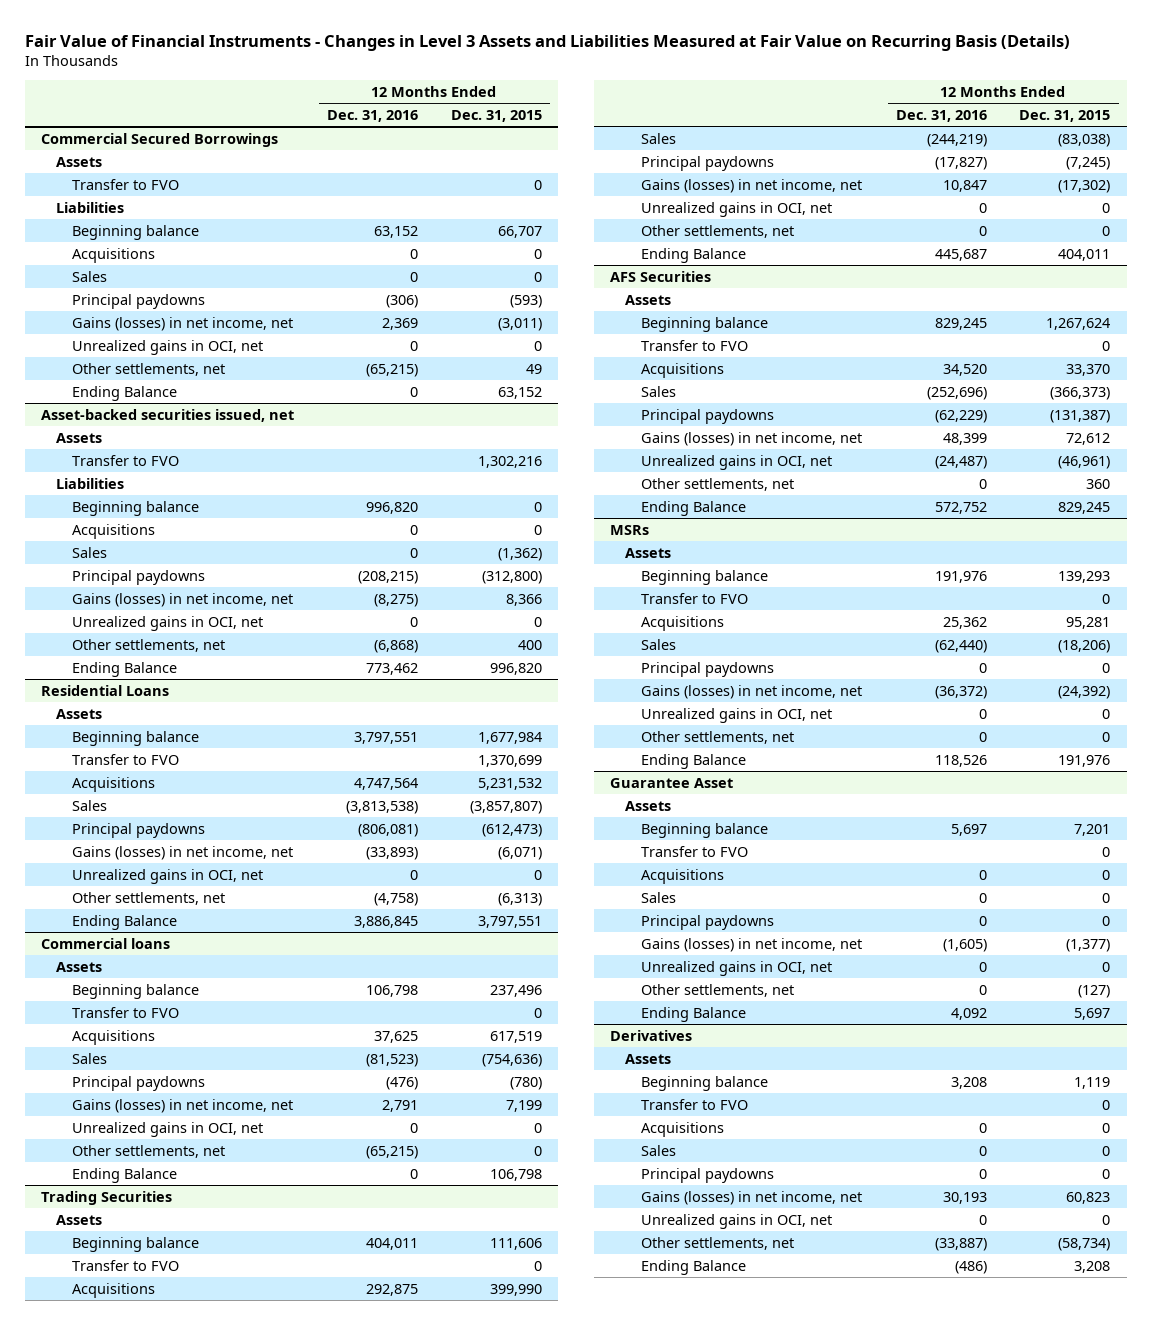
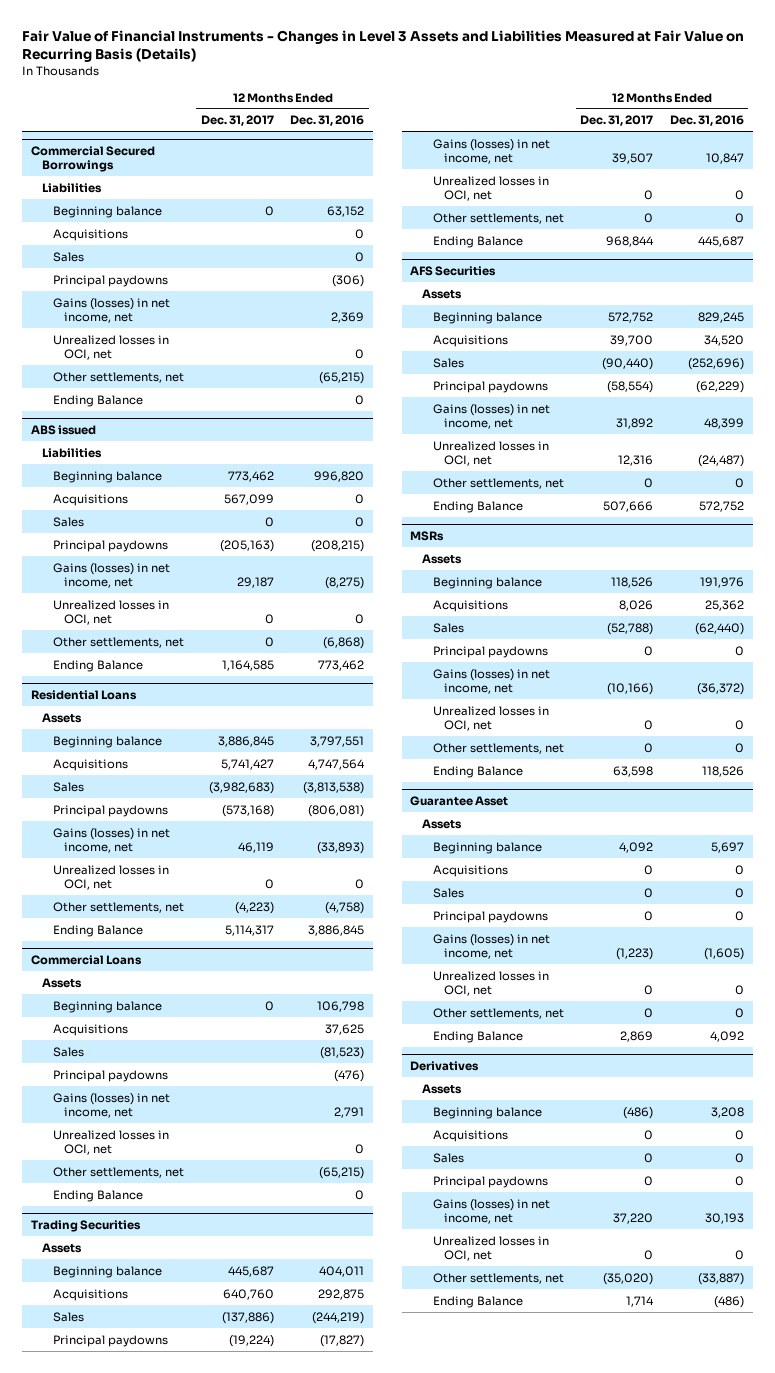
- | 12 Months Ended Dec. 31, 2016 | 12 Months Ended Dec. 31, 2015
+ | 12 Months Ended Dec. 31, 2017 | 12 Months Ended Dec. 31, 2016
@ Commercial Secured Borrowings
- Assets
- Transfer to FVO | | 0
- Unrealized gains in OCI, net | 0 | 0
+ Unrealized losses in OCI, net | | 0
- Asset-backed securities issued, net
- Assets
- Transfer to FVO | | 1,302,216
+ ABS issued
- Unrealized gains in OCI, net | 0 | 0
+ Unrealized losses in OCI, net | 0 | 0
@ Residential Loans
- Transfer to FVO | | 1,370,699
- Unrealized gains in OCI, net | 0 | 0
+ Unrealized losses in OCI, net | 0 | 0
- Commercial loans
+ Commercial Loans
- Transfer to FVO | | 0
- Unrealized gains in OCI, net | 0 | 0
+ Unrealized losses in OCI, net | | 0
@ Trading Securities
- Transfer to FVO | | 0
- Unrealized gains in OCI, net | 0 | 0
+ Unrealized losses in OCI, net | 0 | 0
@ AFS Securities
- Transfer to FVO | | 0
- Unrealized gains in OCI, net | (24,487) | (46,961)
+ Unrealized losses in OCI, net | 12,316 | (24,487)
@ MSRs
- Transfer to FVO | | 0
- Unrealized gains in OCI, net | 0 | 0
+ Unrealized losses in OCI, net | 0 | 0
@ Guarantee Asset
- Transfer to FVO | | 0
- Unrealized gains in OCI, net | 0 | 0
+ Unrealized losses in OCI, net | 0 | 0
@ Derivatives
- Transfer to FVO | | 0
- Unrealized gains in OCI, net | 0 | 0
+ Unrealized losses in OCI, net | 0 | 0

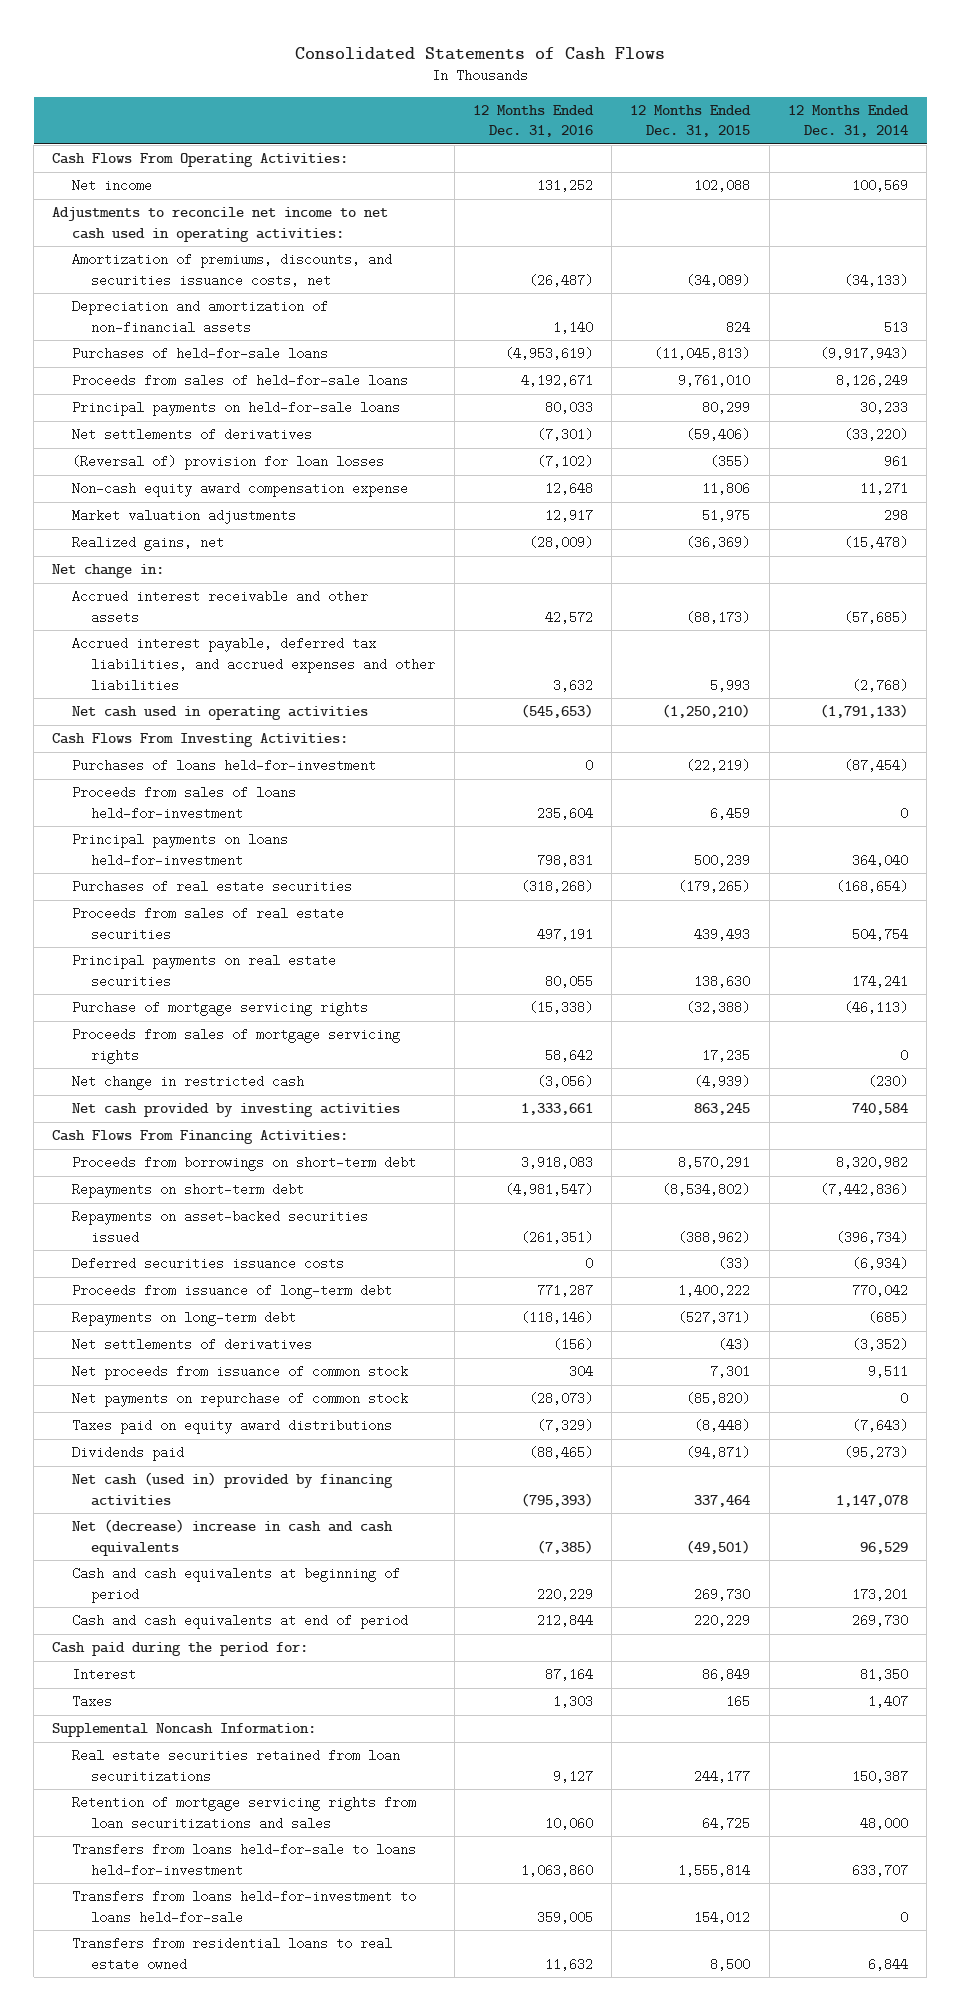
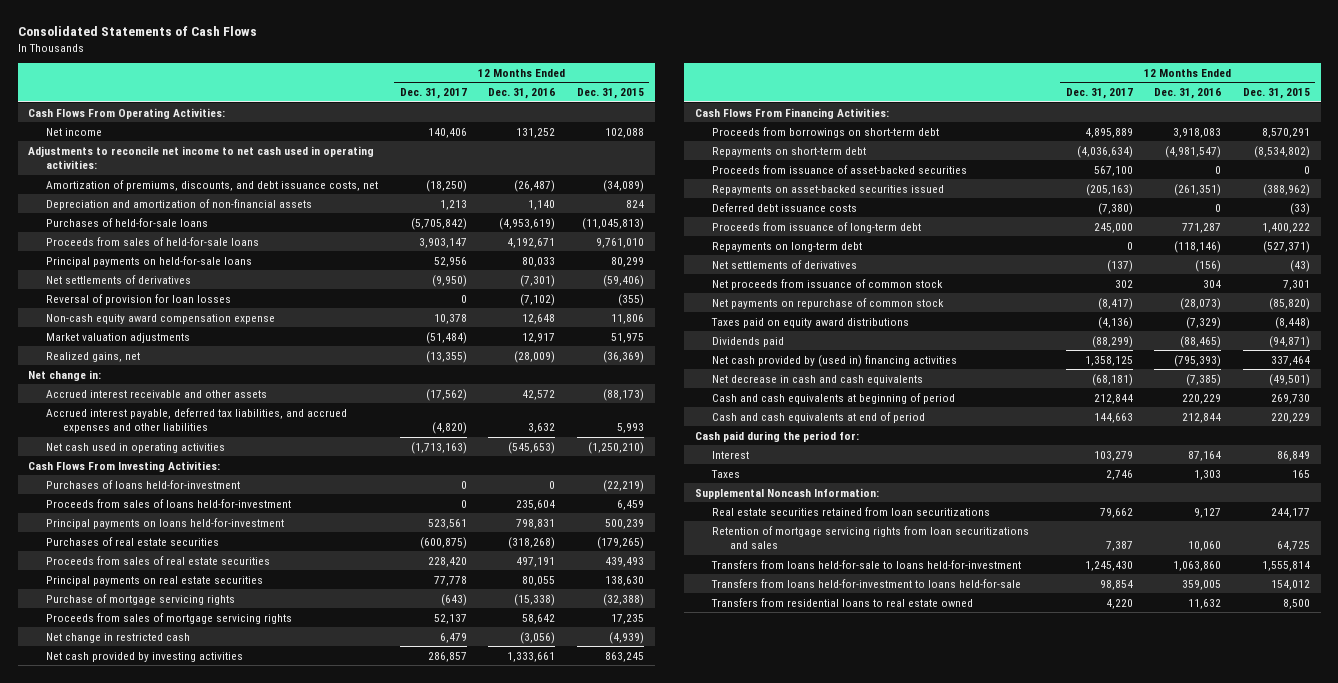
- | 12 Months Ended Dec. 31, 2016 | 12 Months Ended Dec. 31, 2015 | 12 Months Ended Dec. 31, 2014
+ | 12 Months Ended Dec. 31, 2017 | 12 Months Ended Dec. 31, 2016 | 12 Months Ended Dec. 31, 2015
- Amortization of premiums, discounts, and securities issuance costs, net | (26,487) | (34,089) | (34,133)
+ Amortization of premiums, discounts, and debt issuance costs, net | (18,250) | (26,487) | (34,089)
- (Reversal of) provision for loan losses | (7,102) | (355) | 961
+ Reversal of provision for loan losses | 0 | (7,102) | (355)
+ Proceeds from issuance of asset-backed securities | 567,100 | 0 | 0
- Deferred securities issuance costs | 0 | (33) | (6,934)
+ Deferred debt issuance costs | (7,380) | 0 | (33)
- Net cash (used in) provided by financing activities | (795,393) | 337,464 | 1,147,078
- Net (decrease) increase in cash and cash equivalents | (7,385) | (49,501) | 96,529
+ Net cash provided by (used in) financing activities | 1,358,125 | (795,393) | 337,464
+ Net decrease in cash and cash equivalents | (68,181) | (7,385) | (49,501)

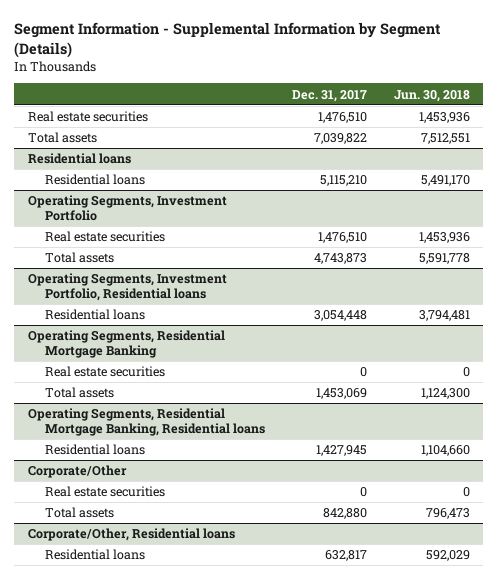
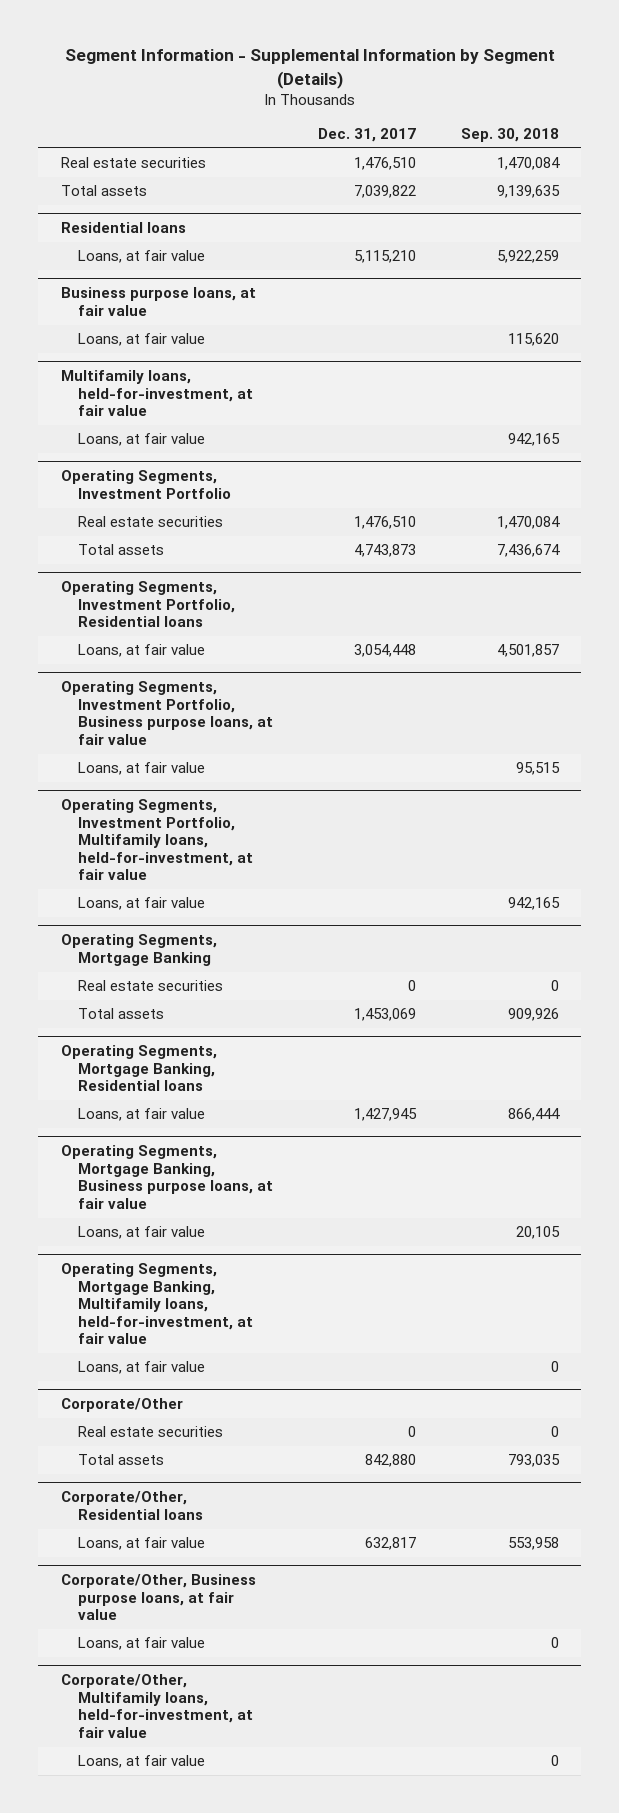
- | Dec. 31, 2017 | Jun. 30, 2018
+ | Dec. 31, 2017 | Sep. 30, 2018
@ Residential loans
- Residential loans | 5,115,210 | 5,491,170
+ Loans, at fair value | 5,115,210 | 5,922,259
+ Business purpose loans, at fair value
+ Loans, at fair value | | 115,620
+ Multifamily loans, held-for-investment, at fair value
+ Loans, at fair value | | 942,165
@ Operating Segments, Investment Portfolio, Residential loans
- Residential loans | 3,054,448 | 3,794,481
- Operating Segments, Residential Mortgage Banking
@ Operating Segments, Investment Portfolio, Residential loans
+ Loans, at fair value | 3,054,448 | 4,501,857
+ Operating Segments, Investment Portfolio, Business purpose loans, at fair value
+ Loans, at fair value | | 95,515
+ Operating Segments, Investment Portfolio, Multifamily loans, held-for-investment, at fair value
+ Loans, at fair value | | 942,165
+ Operating Segments, Mortgage Banking
- Operating Segments, Residential Mortgage Banking, Residential loans
- Residential loans | 1,427,945 | 1,104,660
+ Operating Segments, Mortgage Banking, Residential loans
+ Loans, at fair value | 1,427,945 | 866,444
+ Operating Segments, Mortgage Banking, Business purpose loans, at fair value
+ Loans, at fair value | | 20,105
+ Operating Segments, Mortgage Banking, Multifamily loans, held-for-investment, at fair value
+ Loans, at fair value | | 0
@ Corporate/Other, Residential loans
- Residential loans | 632,817 | 592,029
+ Loans, at fair value | 632,817 | 553,958
+ Corporate/Other, Business purpose loans, at fair value
+ Loans, at fair value | | 0
+ Corporate/Other, Multifamily loans, held-for-investment, at fair value
+ Loans, at fair value | | 0

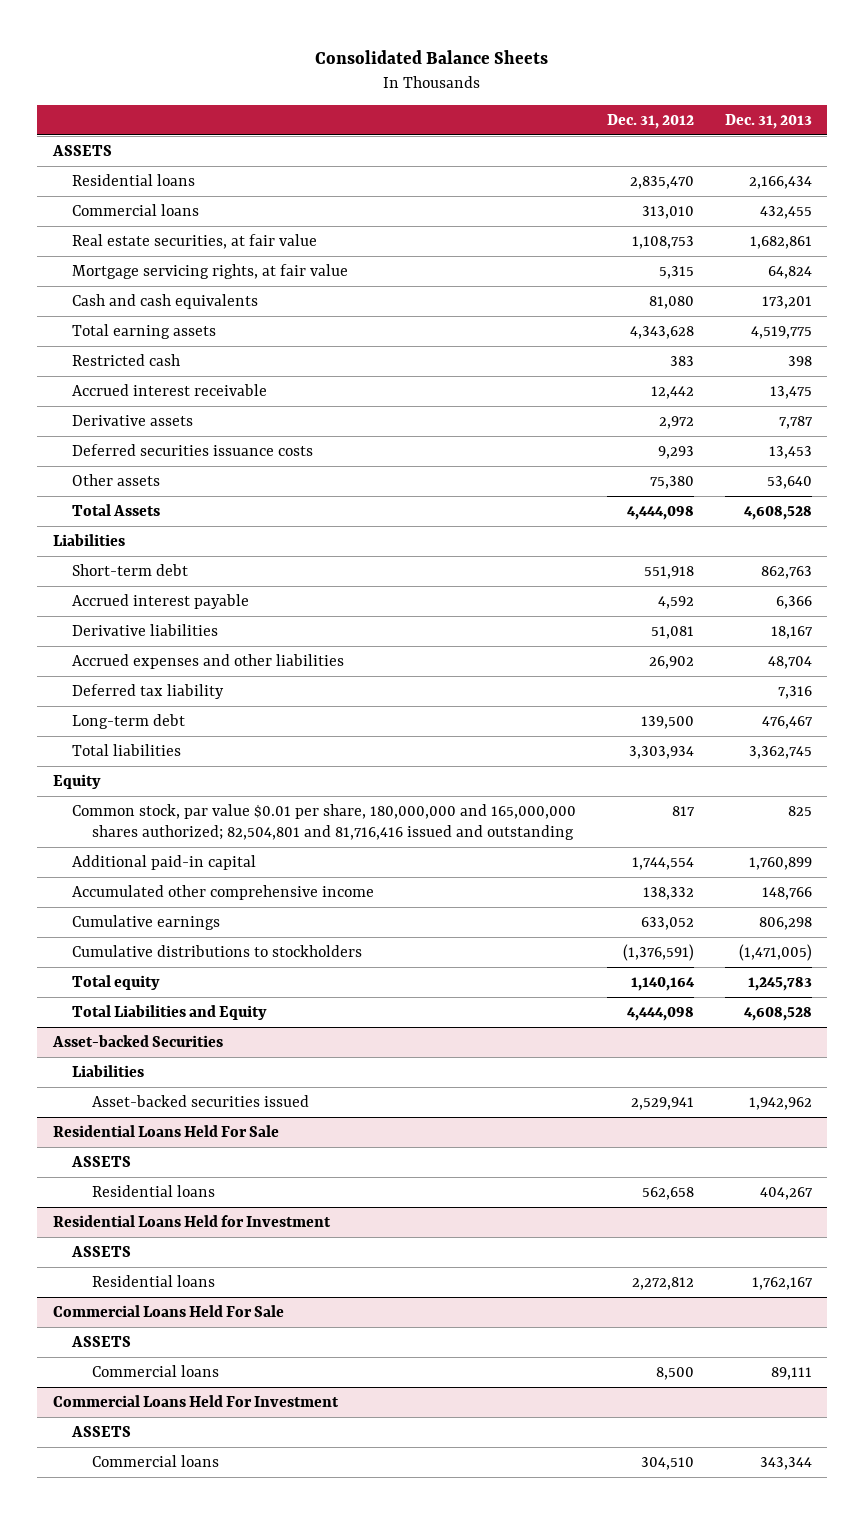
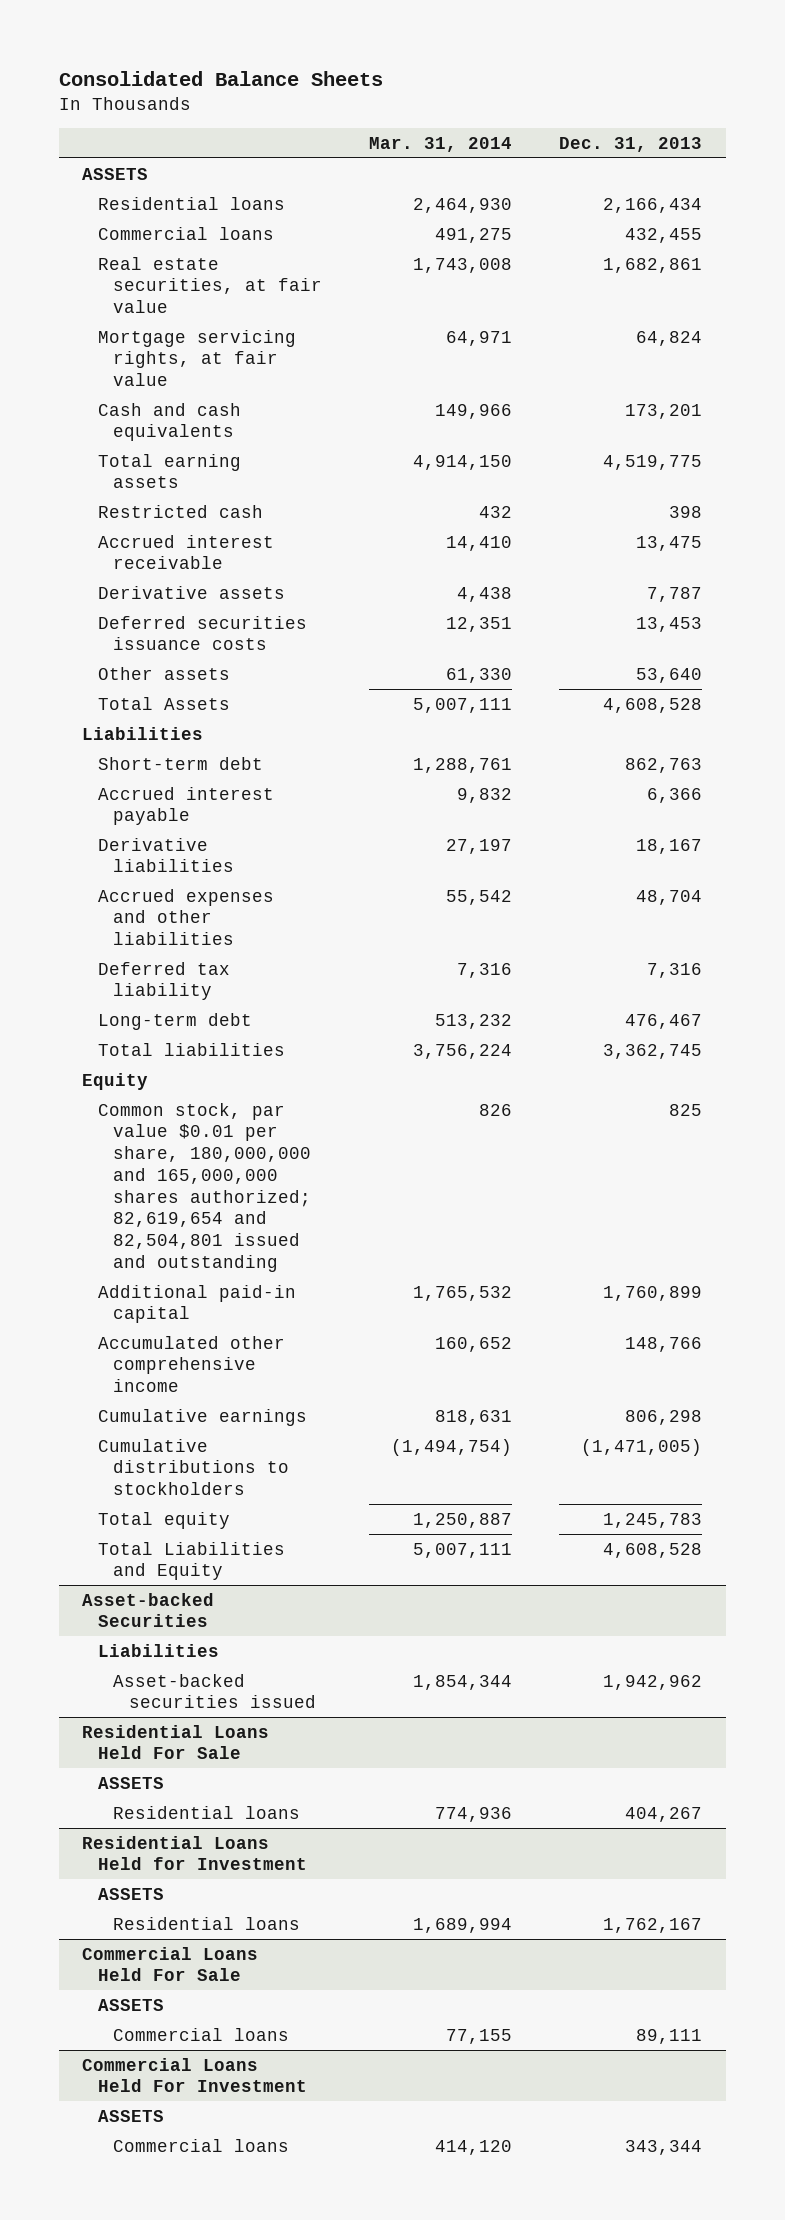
- | Dec. 31, 2012 | Dec. 31, 2013
+ | Mar. 31, 2014 | Dec. 31, 2013
- Common stock, par value $0.01 per share, 180,000,000 and 165,000,000 shares authorized; 82,504,801 and 81,716,416 issued and outstanding | 817 | 825
+ Common stock, par value $0.01 per share, 180,000,000 and 165,000,000 shares authorized; 82,619,654 and 82,504,801 issued and outstanding | 826 | 825

